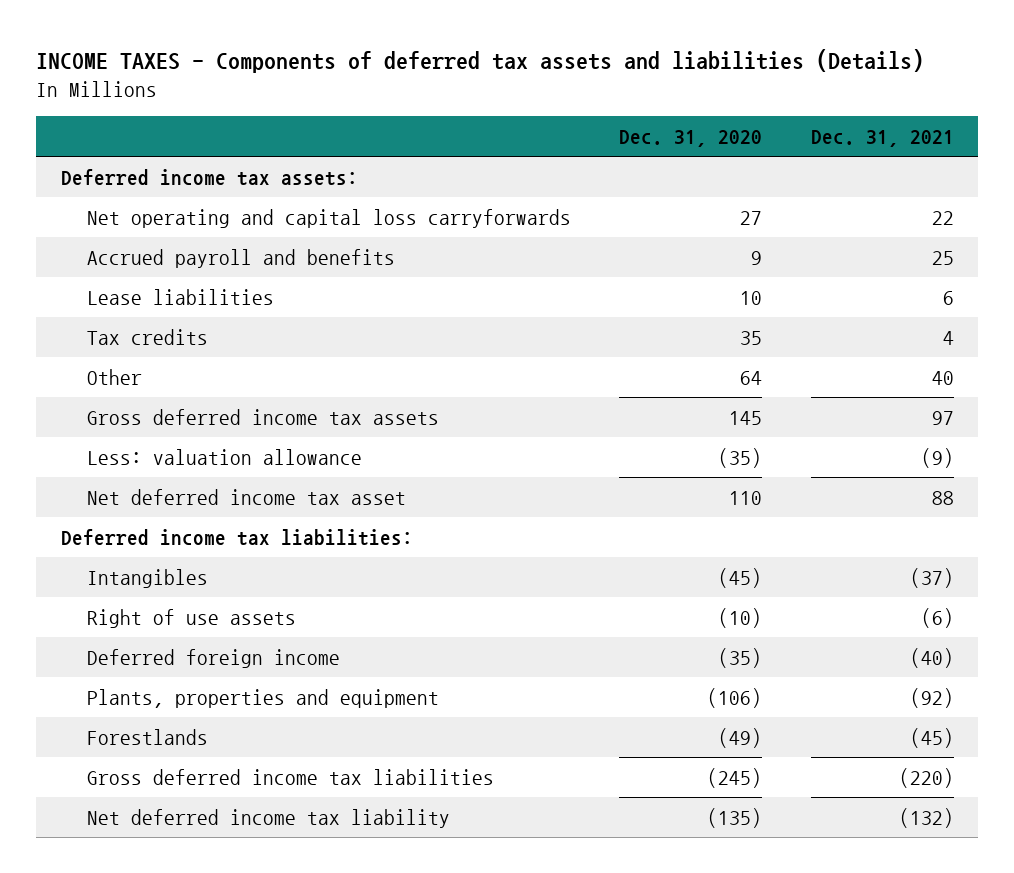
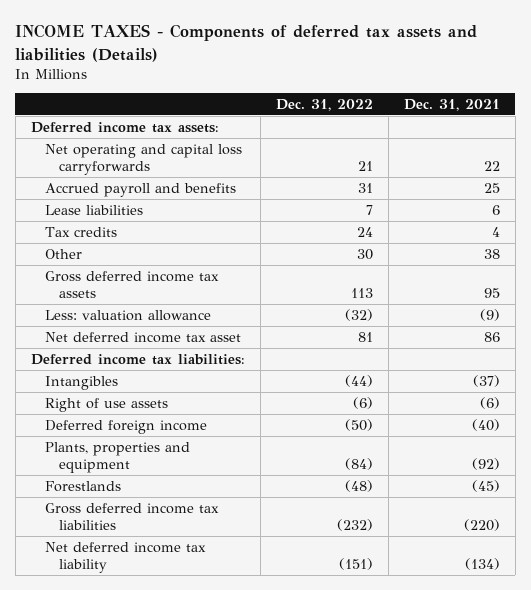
- | Dec. 31, 2020 | Dec. 31, 2021
+ | Dec. 31, 2022 | Dec. 31, 2021
- Other | 64 | 40
- Gross deferred income tax assets | 145 | 97
+ Other | 30 | 38
+ Gross deferred income tax assets | 113 | 95
- Net deferred income tax asset | 110 | 88
+ Net deferred income tax asset | 81 | 86
- Net deferred income tax liability | (135) | (132)
+ Net deferred income tax liability | (151) | (134)

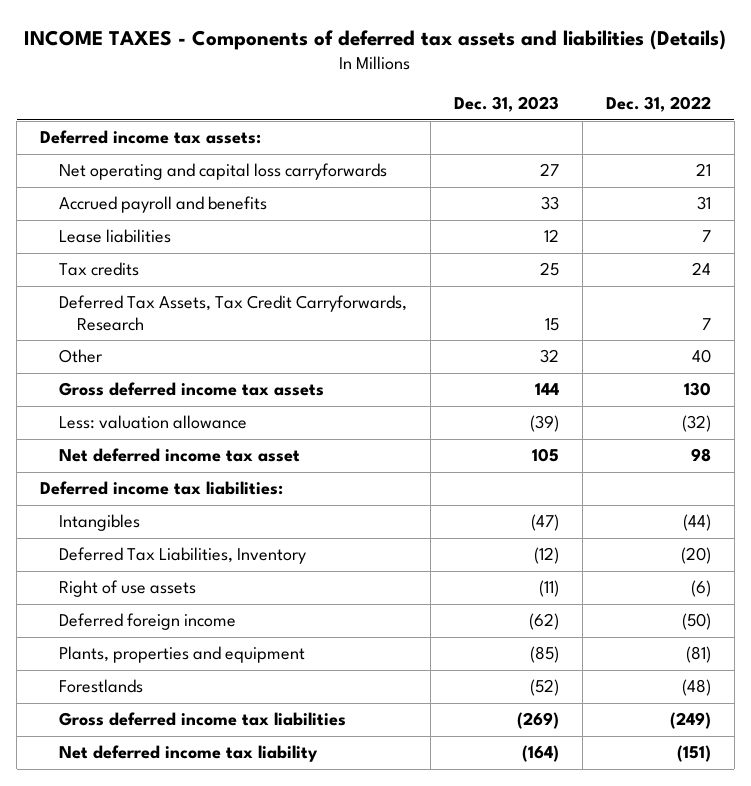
- | Dec. 31, 2022 | Dec. 31, 2021
+ | Dec. 31, 2023 | Dec. 31, 2022
- Other | 30 | 38
- Gross deferred income tax assets | 113 | 95
+ Deferred Tax Assets, Tax Credit Carryforwards, Research | 15 | 7
+ Other | 32 | 40
+ Gross deferred income tax assets | 144 | 130
- Net deferred income tax asset | 81 | 86
+ Net deferred income tax asset | 105 | 98
+ Deferred Tax Liabilities, Inventory | (12) | (20)
- Plants, properties and equipment | (84) | (92)
+ Plants, properties and equipment | (85) | (81)
- Gross deferred income tax liabilities | (232) | (220)
+ Gross deferred income tax liabilities | (269) | (249)

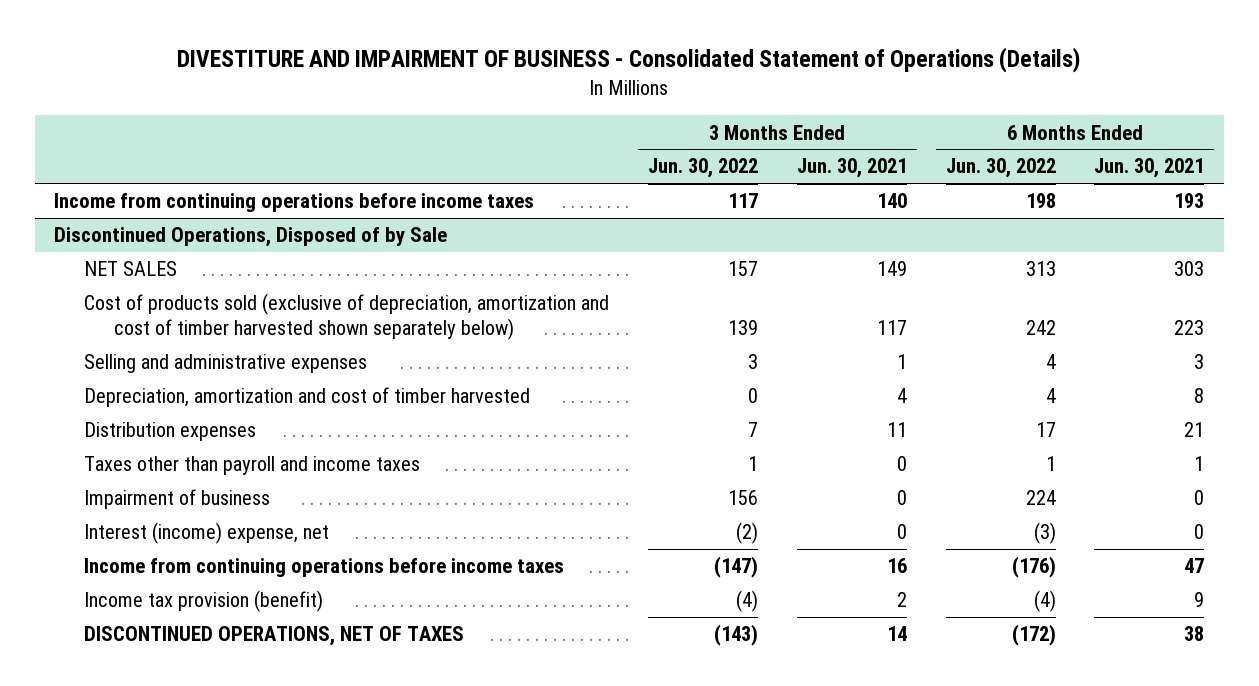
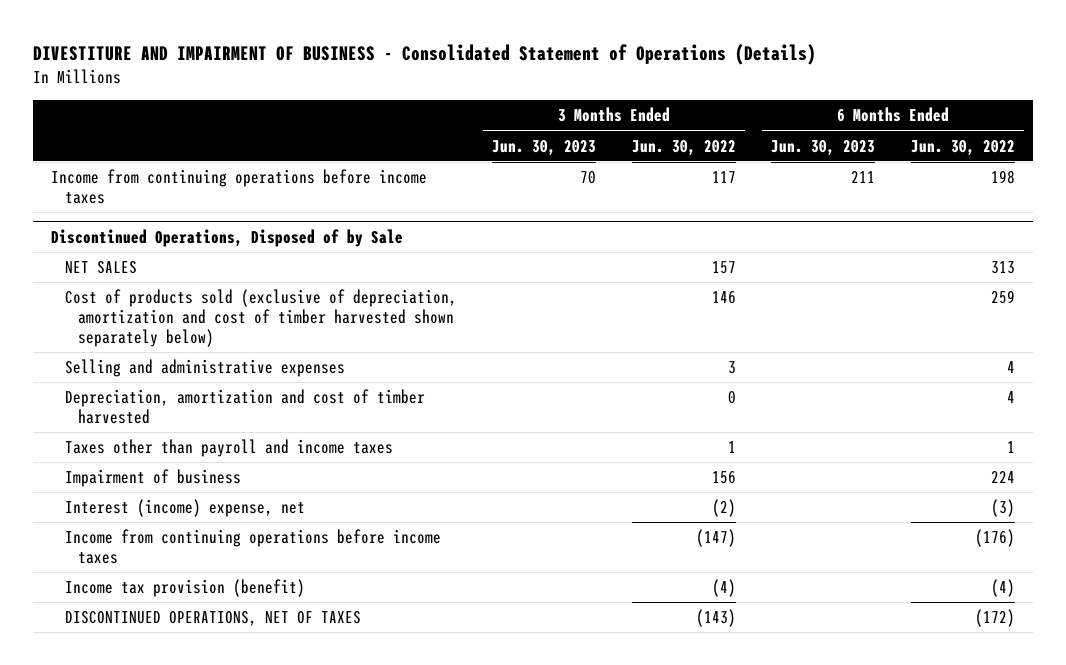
- | 3 Months Ended Jun. 30, 2022 | 3 Months Ended Jun. 30, 2021 | 6 Months Ended Jun. 30, 2022 | 6 Months Ended Jun. 30, 2021
+ | 3 Months Ended Jun. 30, 2023 | 3 Months Ended Jun. 30, 2022 | 6 Months Ended Jun. 30, 2023 | 6 Months Ended Jun. 30, 2022
@ Discontinued Operations, Disposed of by Sale
- Cost of products sold (exclusive of depreciation, amortization and cost of timber harvested shown separately below) | 139 | 117 | 242 | 223
+ Cost of products sold (exclusive of depreciation, amortization and cost of timber harvested shown separately below) | | 146 | | 259
- Distribution expenses | 7 | 11 | 17 | 21

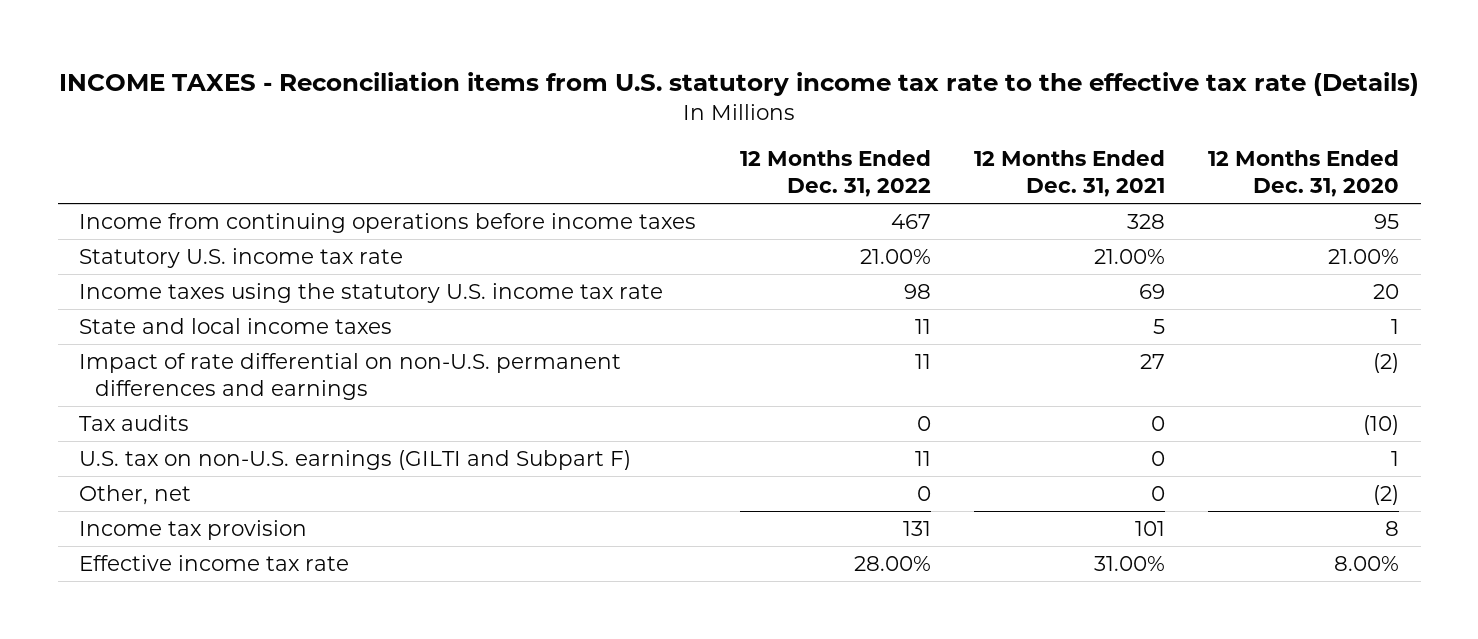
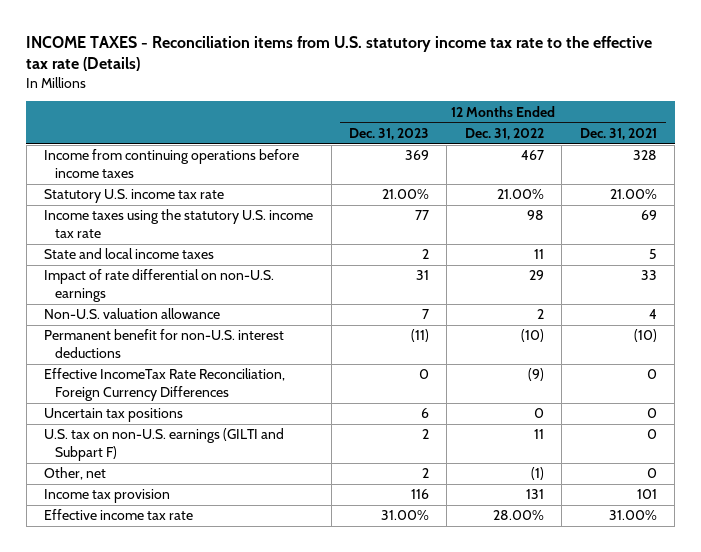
- | 12 Months Ended Dec. 31, 2022 | 12 Months Ended Dec. 31, 2021 | 12 Months Ended Dec. 31, 2020
+ | 12 Months Ended Dec. 31, 2023 | 12 Months Ended Dec. 31, 2022 | 12 Months Ended Dec. 31, 2021
- Impact of rate differential on non-U.S. permanent differences and earnings | 11 | 27 | (2)
- Tax audits | 0 | 0 | (10)
+ Impact of rate differential on non-U.S. earnings | 31 | 29 | 33
+ Non-U.S. valuation allowance | 7 | 2 | 4
+ Permanent benefit for non-U.S. interest deductions | (11) | (10) | (10)
+ Effective IncomeTax Rate Reconciliation, Foreign Currency Differences | 0 | (9) | 0
+ Uncertain tax positions | 6 | 0 | 0
- Other, net | 0 | 0 | (2)
+ Other, net | 2 | (1) | 0

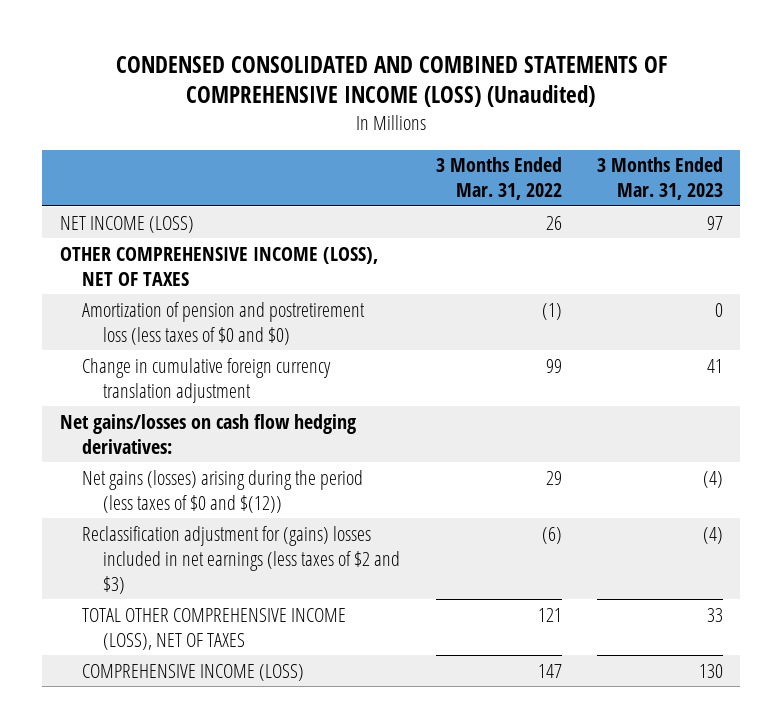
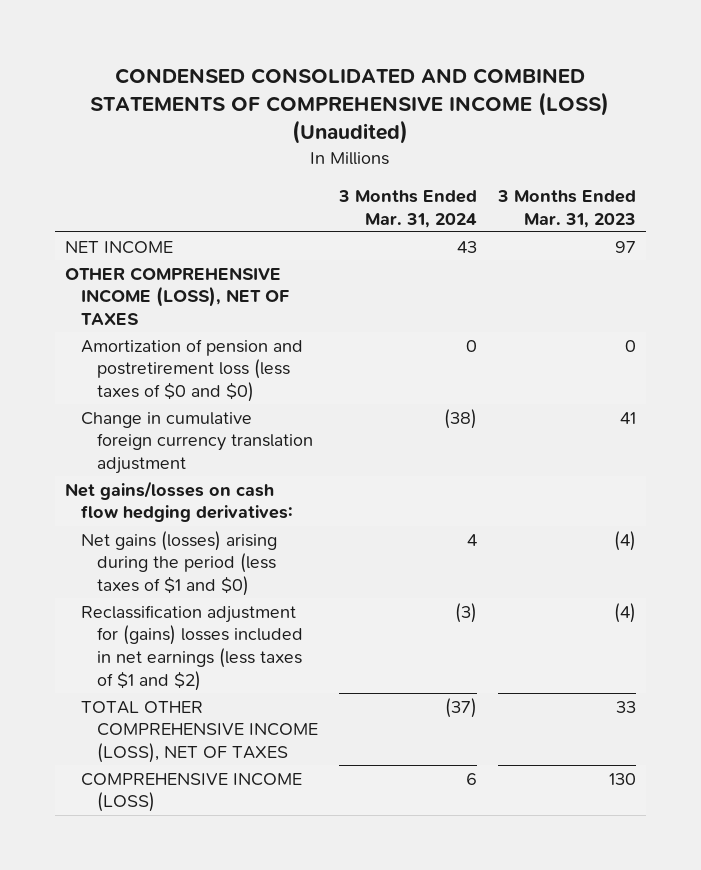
- | 3 Months Ended Mar. 31, 2022 | 3 Months Ended Mar. 31, 2023
+ | 3 Months Ended Mar. 31, 2024 | 3 Months Ended Mar. 31, 2023
- NET INCOME (LOSS) | 26 | 97
+ NET INCOME | 43 | 97
- Net gains (losses) arising during the period (less taxes of $0 and $(12)) | 29 | (4)
- Reclassification adjustment for (gains) losses included in net earnings (less taxes of $2 and $3) | (6) | (4)
+ Net gains (losses) arising during the period (less taxes of $1 and $0) | 4 | (4)
+ Reclassification adjustment for (gains) losses included in net earnings (less taxes of $1 and $2) | (3) | (4)

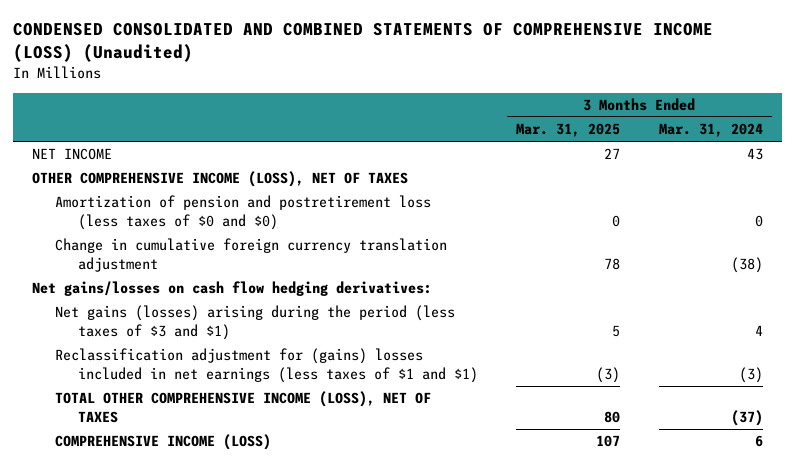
- | 3 Months Ended Mar. 31, 2024 | 3 Months Ended Mar. 31, 2023
+ | 3 Months Ended Mar. 31, 2025 | 3 Months Ended Mar. 31, 2024
- Net gains (losses) arising during the period (less taxes of $1 and $0) | 4 | (4)
- Reclassification adjustment for (gains) losses included in net earnings (less taxes of $1 and $2) | (3) | (4)
+ Net gains (losses) arising during the period (less taxes of $3 and $1) | 5 | 4
+ Reclassification adjustment for (gains) losses included in net earnings (less taxes of $1 and $1) | (3) | (3)

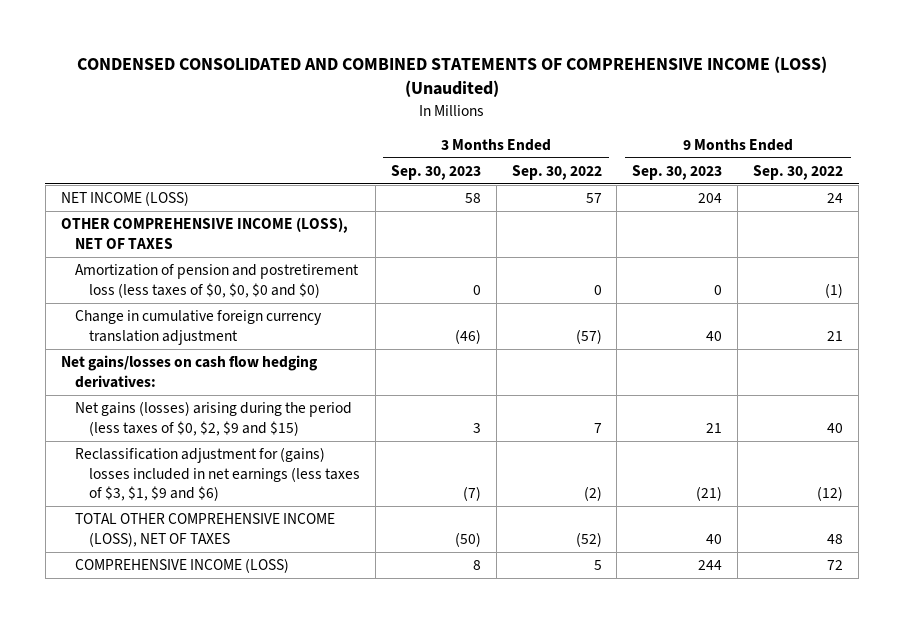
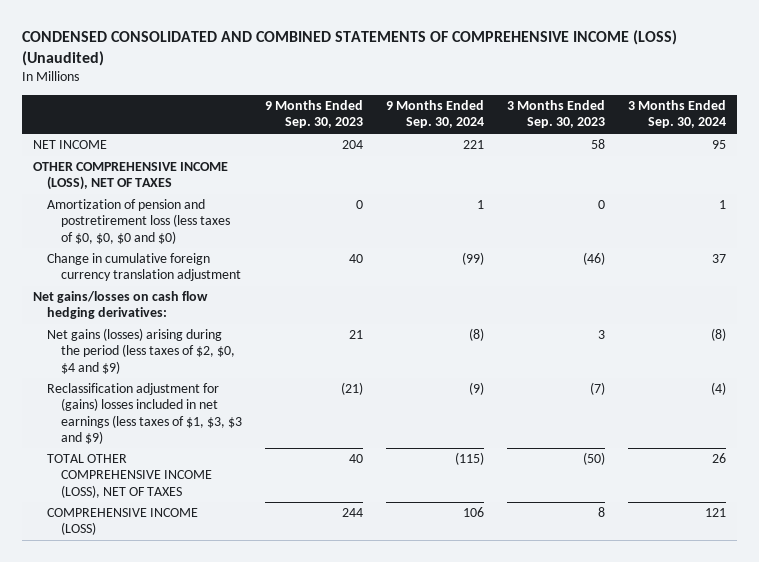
- | 3 Months Ended Sep. 30, 2023 | 3 Months Ended Sep. 30, 2022 | 9 Months Ended Sep. 30, 2023 | 9 Months Ended Sep. 30, 2022
+ | 9 Months Ended Sep. 30, 2023 | 9 Months Ended Sep. 30, 2024 | 3 Months Ended Sep. 30, 2023 | 3 Months Ended Sep. 30, 2024
- NET INCOME (LOSS) | 58 | 57 | 204 | 24
+ NET INCOME | 204 | 221 | 58 | 95
- Net gains (losses) arising during the period (less taxes of $0, $2, $9 and $15) | 3 | 7 | 21 | 40
- Reclassification adjustment for (gains) losses included in net earnings (less taxes of $3, $1, $9 and $6) | (7) | (2) | (21) | (12)
+ Net gains (losses) arising during the period (less taxes of $2, $0, $4 and $9) | 21 | (8) | 3 | (8)
+ Reclassification adjustment for (gains) losses included in net earnings (less taxes of $1, $3, $3 and $9) | (21) | (9) | (7) | (4)

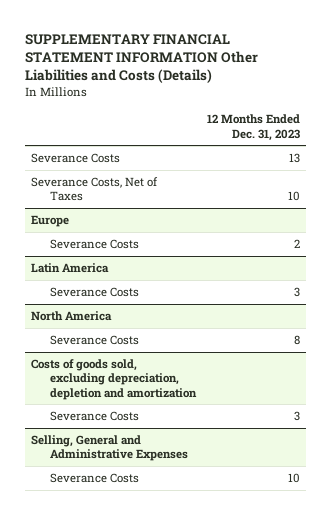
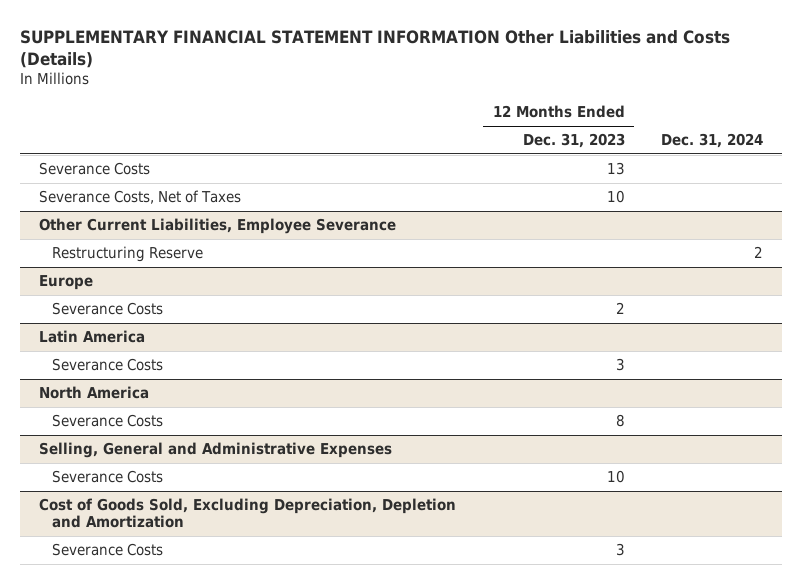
- | 12 Months Ended Dec. 31, 2023
+ | 12 Months Ended Dec. 31, 2023 | Dec. 31, 2024
+ Other Current Liabilities, Employee Severance
+ Restructuring Reserve | | 2
- Costs of goods sold, excluding depreciation, depletion and amortization
- Severance Costs | 3
+ Cost of Goods Sold, Excluding Depreciation, Depletion and Amortization
+ Severance Costs | 3 |

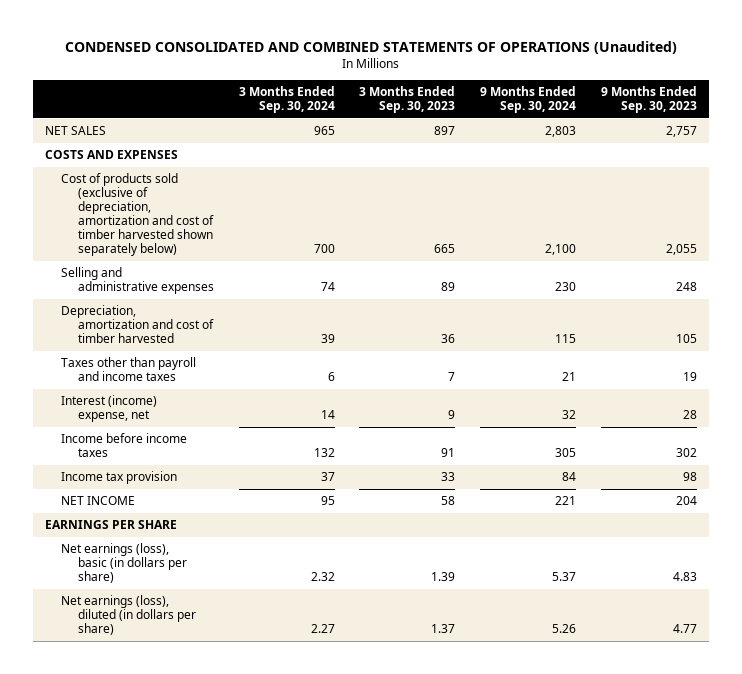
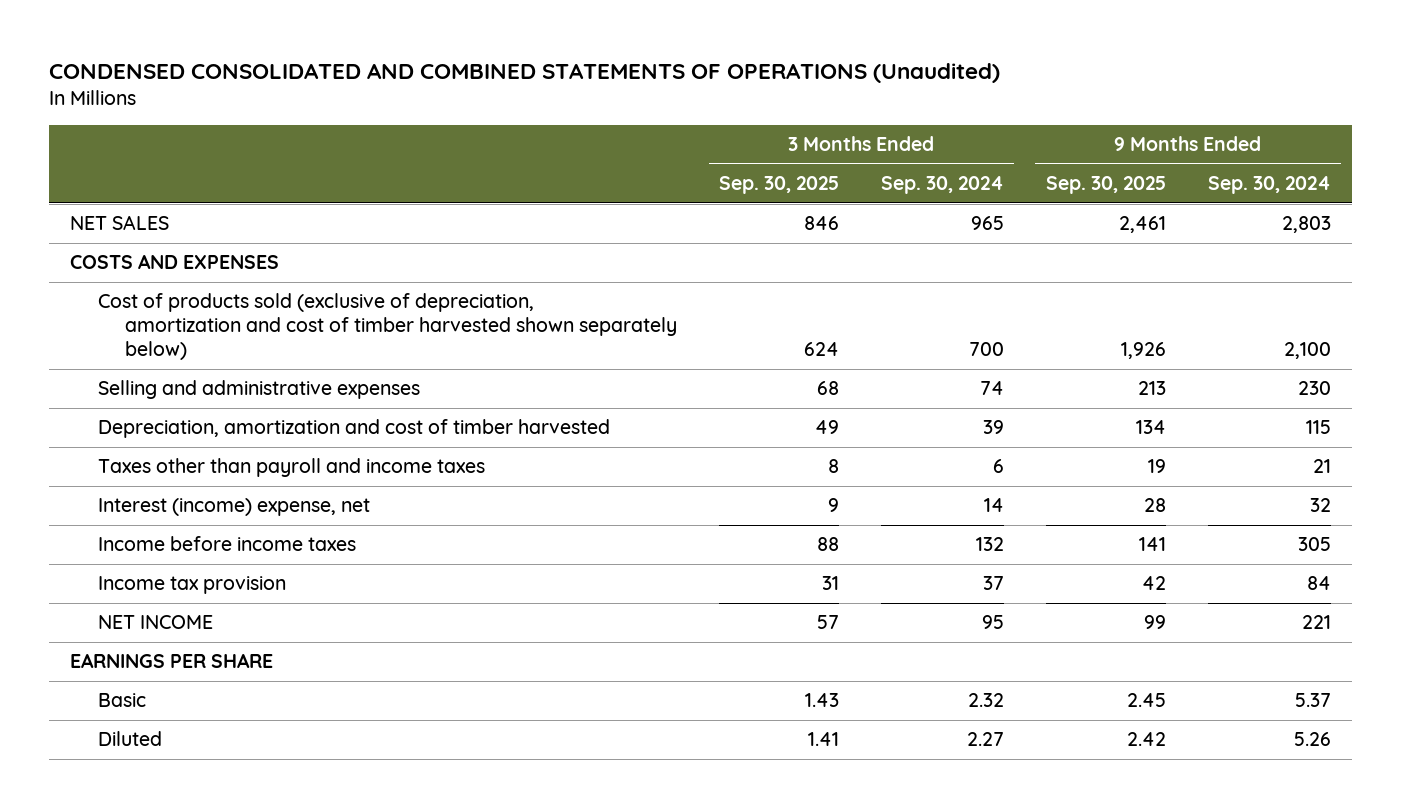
- | 3 Months Ended Sep. 30, 2024 | 3 Months Ended Sep. 30, 2023 | 9 Months Ended Sep. 30, 2024 | 9 Months Ended Sep. 30, 2023
+ | 3 Months Ended Sep. 30, 2025 | 3 Months Ended Sep. 30, 2024 | 9 Months Ended Sep. 30, 2025 | 9 Months Ended Sep. 30, 2024
- Net earnings (loss), basic (in dollars per share) | 2.32 | 1.39 | 5.37 | 4.83
- Net earnings (loss), diluted (in dollars per share) | 2.27 | 1.37 | 5.26 | 4.77
+ Basic | 1.43 | 2.32 | 2.45 | 5.37
+ Diluted | 1.41 | 2.27 | 2.42 | 5.26

